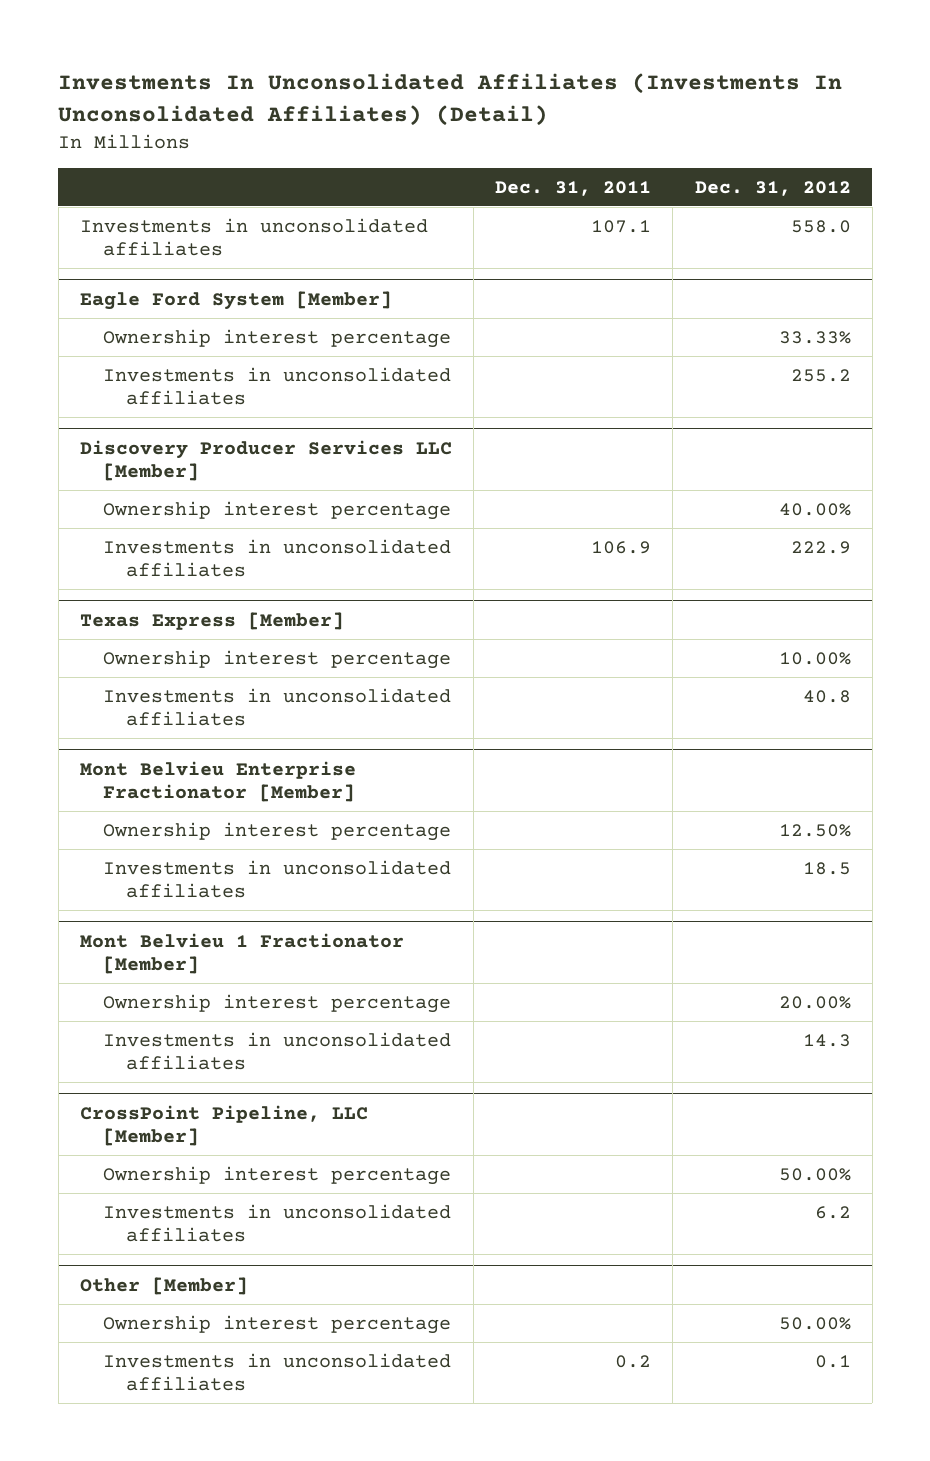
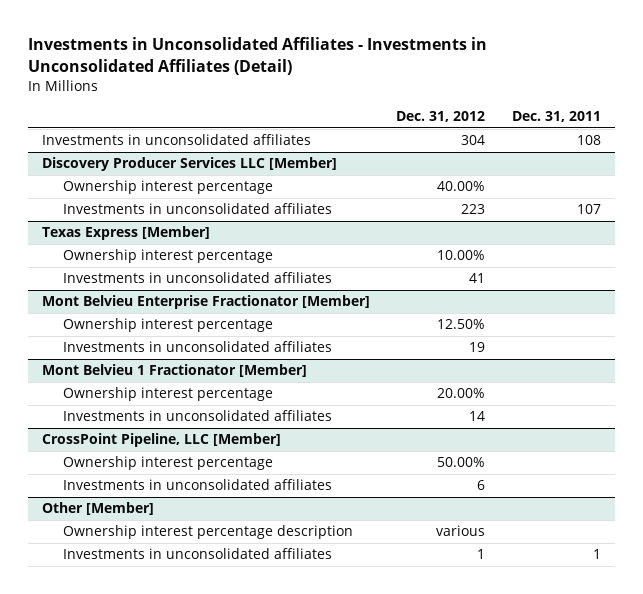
- Investments In Unconsolidated Affiliates (Investments In Unconsolidated Affiliates) (Detail)
+ Investments in Unconsolidated Affiliates - Investments in Unconsolidated Affiliates (Detail)
- | Dec. 31, 2011 | Dec. 31, 2012
+ | Dec. 31, 2012 | Dec. 31, 2011
- Investments in unconsolidated affiliates | 107.1 | 558.0
- Eagle Ford System [Member]
- Ownership interest percentage | | 33.33%
- Investments in unconsolidated affiliates | | 255.2
+ Investments in unconsolidated affiliates | 304 | 108
@ Discovery Producer Services LLC [Member]
- Investments in unconsolidated affiliates | 106.9 | 222.9
+ Investments in unconsolidated affiliates | 223 | 107
@ Texas Express [Member]
- Investments in unconsolidated affiliates | | 40.8
+ Investments in unconsolidated affiliates | 41 |
@ Mont Belvieu Enterprise Fractionator [Member]
- Investments in unconsolidated affiliates | | 18.5
+ Investments in unconsolidated affiliates | 19 |
@ Mont Belvieu 1 Fractionator [Member]
- Investments in unconsolidated affiliates | | 14.3
+ Investments in unconsolidated affiliates | 14 |
@ CrossPoint Pipeline, LLC [Member]
- Investments in unconsolidated affiliates | | 6.2
+ Investments in unconsolidated affiliates | 6 |
@ Other [Member]
- Ownership interest percentage | | 50.00%
- Investments in unconsolidated affiliates | 0.2 | 0.1
+ Ownership interest percentage description | various |
+ Investments in unconsolidated affiliates | 1 | 1

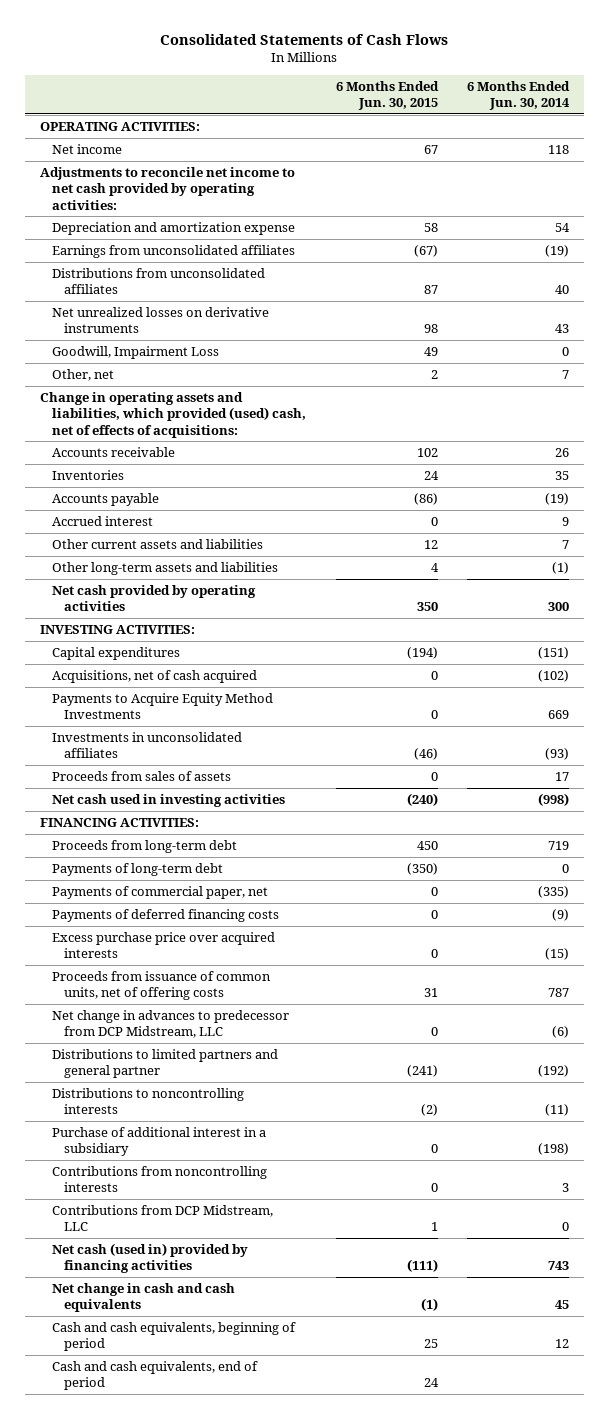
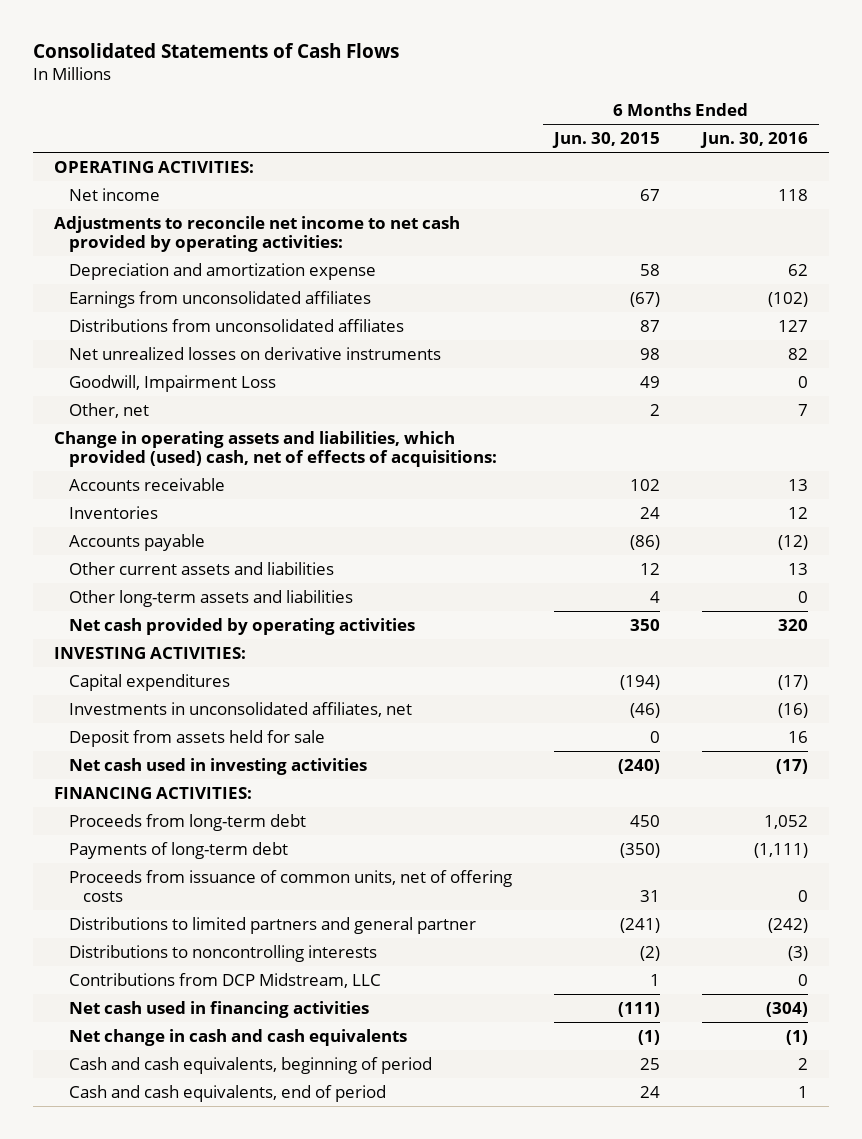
- | 6 Months Ended Jun. 30, 2015 | 6 Months Ended Jun. 30, 2014
+ | 6 Months Ended Jun. 30, 2015 | 6 Months Ended Jun. 30, 2016
- Accrued interest | 0 | 9
- Acquisitions, net of cash acquired | 0 | (102)
- Payments to Acquire Equity Method Investments | 0 | 669
- Investments in unconsolidated affiliates | (46) | (93)
- Proceeds from sales of assets | 0 | 17
+ Investments in unconsolidated affiliates, net | (46) | (16)
+ Deposit from assets held for sale | 0 | 16
- Payments of commercial paper, net | 0 | (335)
- Payments of deferred financing costs | 0 | (9)
- Excess purchase price over acquired interests | 0 | (15)
- Net change in advances to predecessor from DCP Midstream, LLC | 0 | (6)
- Purchase of additional interest in a subsidiary | 0 | (198)
- Contributions from noncontrolling interests | 0 | 3
- Net cash (used in) provided by financing activities | (111) | 743
+ Net cash used in financing activities | (111) | (304)

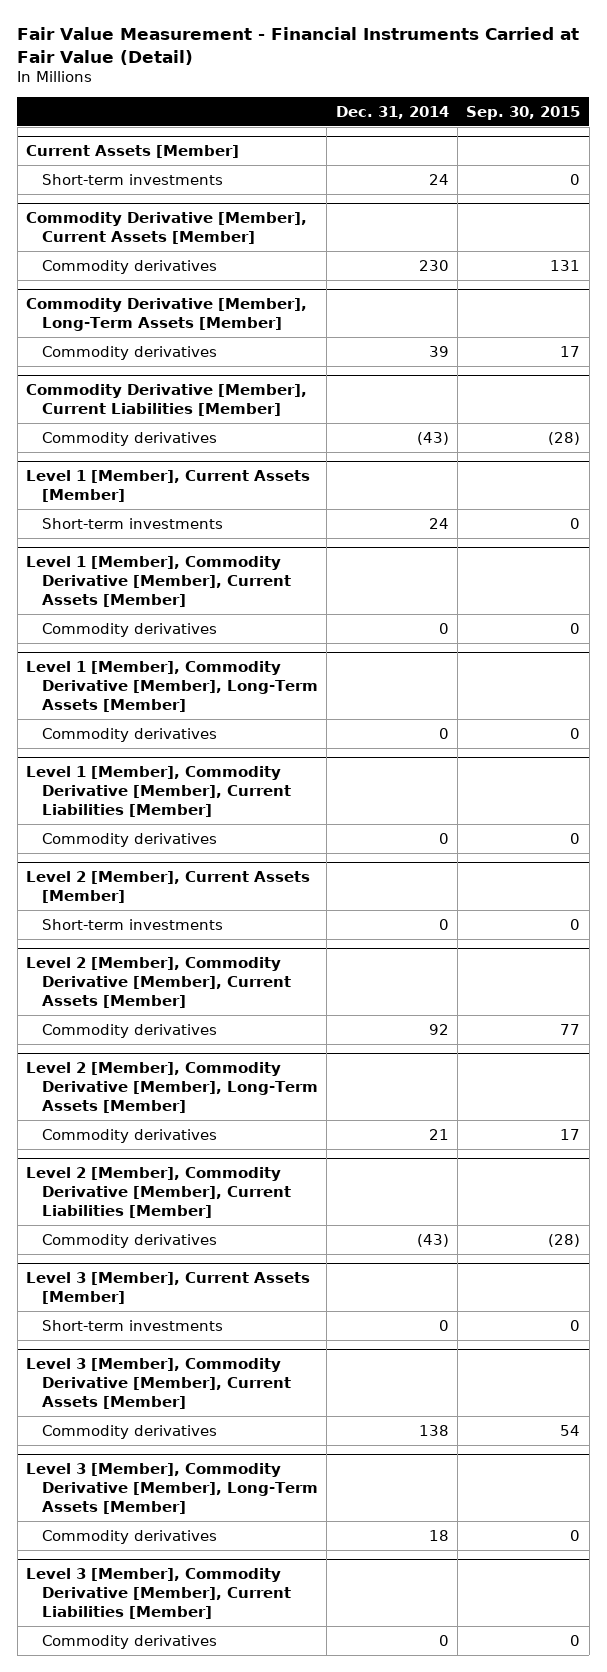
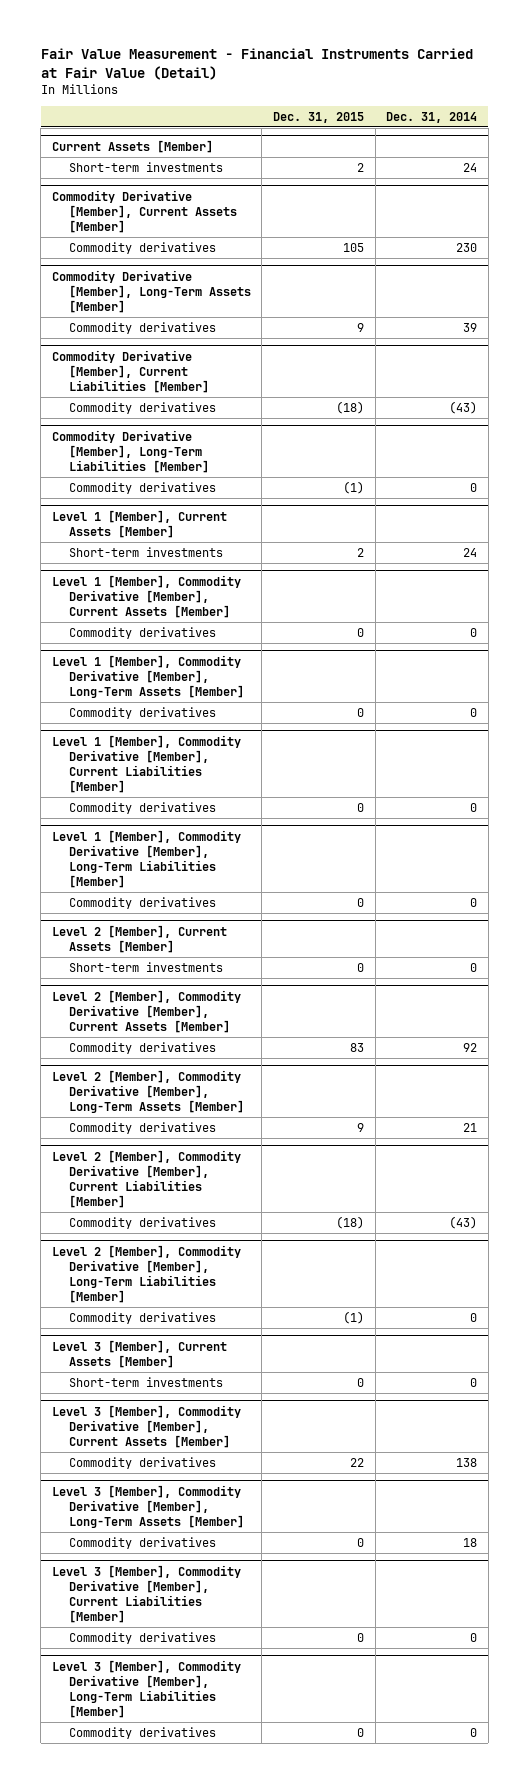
- | Dec. 31, 2014 | Sep. 30, 2015
+ | Dec. 31, 2015 | Dec. 31, 2014
+ Commodity Derivative [Member], Long-Term Liabilities [Member]
+ Commodity derivatives | (1) | 0
+ Level 1 [Member], Commodity Derivative [Member], Long-Term Liabilities [Member]
+ Commodity derivatives | 0 | 0
+ Level 2 [Member], Commodity Derivative [Member], Long-Term Liabilities [Member]
+ Commodity derivatives | (1) | 0
+ Level 3 [Member], Commodity Derivative [Member], Long-Term Liabilities [Member]
+ Commodity derivatives | 0 | 0

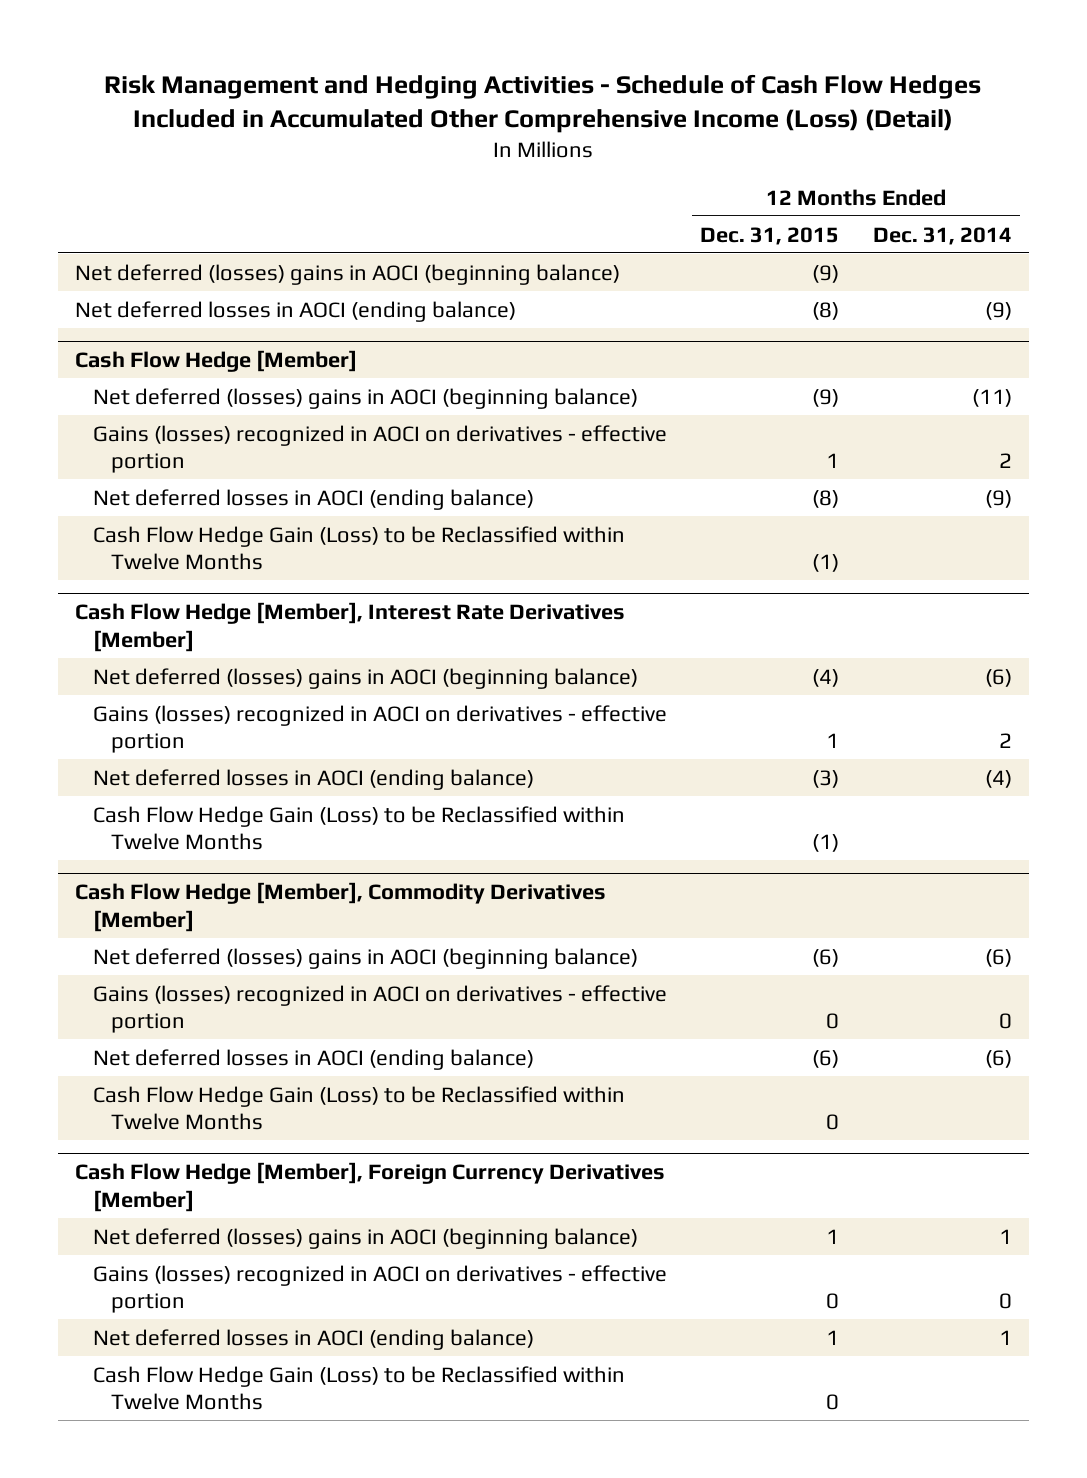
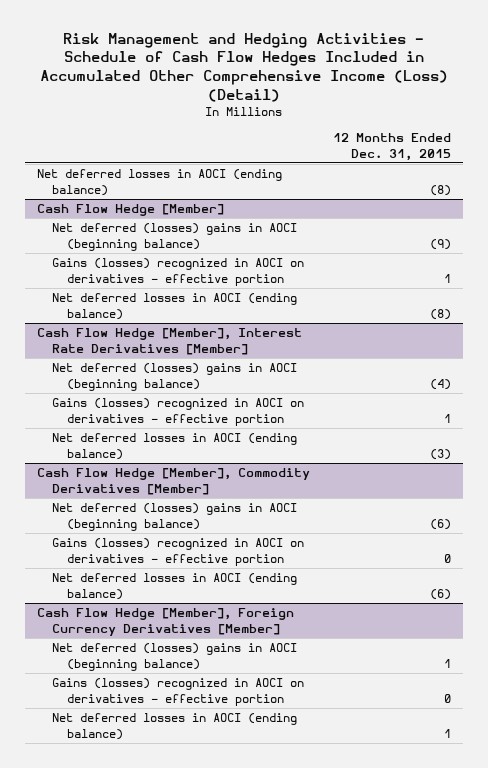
- | 12 Months Ended Dec. 31, 2015 | 12 Months Ended Dec. 31, 2014
+ | 12 Months Ended Dec. 31, 2015
- Net deferred (losses) gains in AOCI (beginning balance) | (9) |
@ Cash Flow Hedge [Member]
- Cash Flow Hedge Gain (Loss) to be Reclassified within Twelve Months | (1) |
@ Cash Flow Hedge [Member], Interest Rate Derivatives [Member]
- Cash Flow Hedge Gain (Loss) to be Reclassified within Twelve Months | (1) |
@ Cash Flow Hedge [Member], Commodity Derivatives [Member]
- Cash Flow Hedge Gain (Loss) to be Reclassified within Twelve Months | 0 |
@ Cash Flow Hedge [Member], Foreign Currency Derivatives [Member]
- Cash Flow Hedge Gain (Loss) to be Reclassified within Twelve Months | 0 |

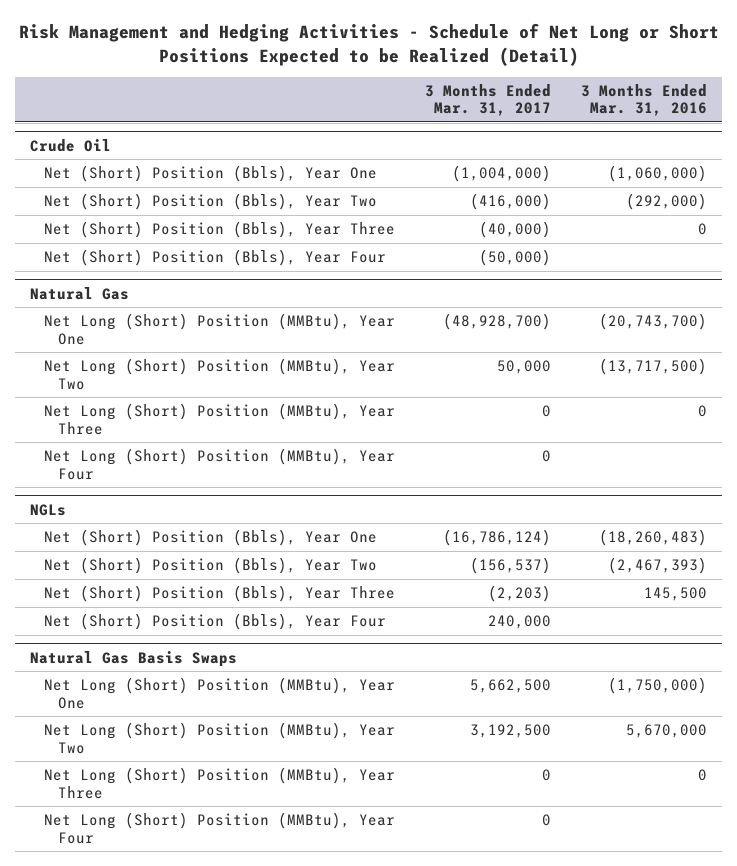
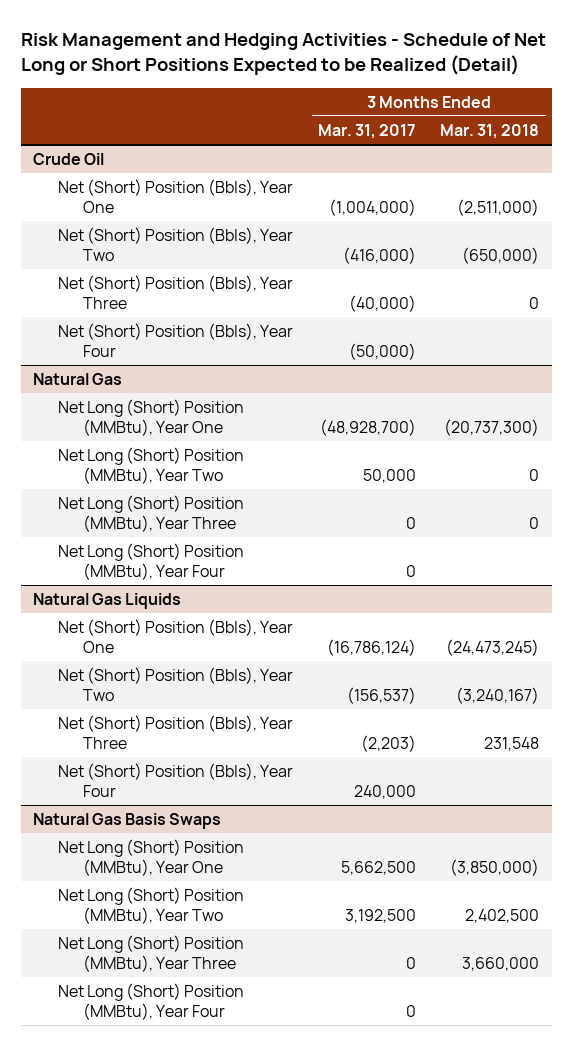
- | 3 Months Ended Mar. 31, 2017 | 3 Months Ended Mar. 31, 2016
+ | 3 Months Ended Mar. 31, 2017 | 3 Months Ended Mar. 31, 2018
- NGLs
+ Natural Gas Liquids

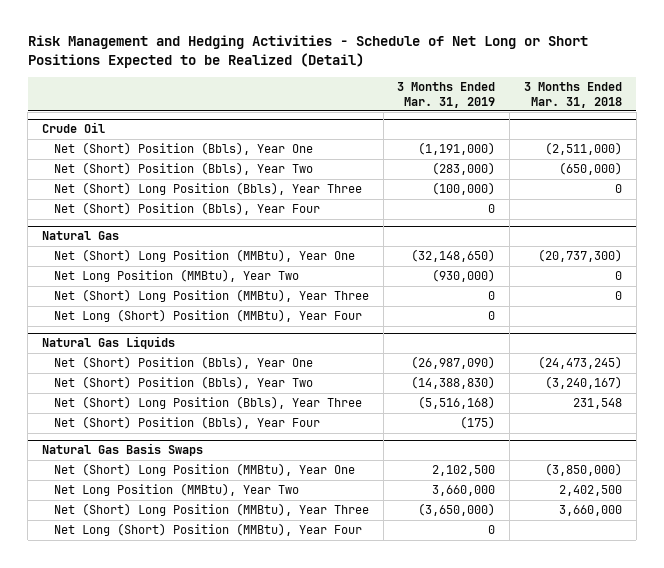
- | 3 Months Ended Mar. 31, 2017 | 3 Months Ended Mar. 31, 2018
+ | 3 Months Ended Mar. 31, 2019 | 3 Months Ended Mar. 31, 2018
@ Crude Oil
- Net (Short) Position (Bbls), Year Three | (40,000) | 0
+ Net (Short) Long Position (Bbls), Year Three | (100,000) | 0
@ Natural Gas
- Net Long (Short) Position (MMBtu), Year One | (48,928,700) | (20,737,300)
- Net Long (Short) Position (MMBtu), Year Two | 50,000 | 0
- Net Long (Short) Position (MMBtu), Year Three | 0 | 0
+ Net (Short) Long Position (MMBtu), Year One | (32,148,650) | (20,737,300)
+ Net Long Position (MMBtu), Year Two | (930,000) | 0
+ Net (Short) Long Position (MMBtu), Year Three | 0 | 0
@ Natural Gas Liquids
- Net (Short) Position (Bbls), Year Three | (2,203) | 231,548
+ Net (Short) Long Position (Bbls), Year Three | (5,516,168) | 231,548
@ Natural Gas Basis Swaps
- Net Long (Short) Position (MMBtu), Year One | 5,662,500 | (3,850,000)
- Net Long (Short) Position (MMBtu), Year Two | 3,192,500 | 2,402,500
- Net Long (Short) Position (MMBtu), Year Three | 0 | 3,660,000
+ Net (Short) Long Position (MMBtu), Year One | 2,102,500 | (3,850,000)
+ Net Long Position (MMBtu), Year Two | 3,660,000 | 2,402,500
+ Net (Short) Long Position (MMBtu), Year Three | (3,650,000) | 3,660,000

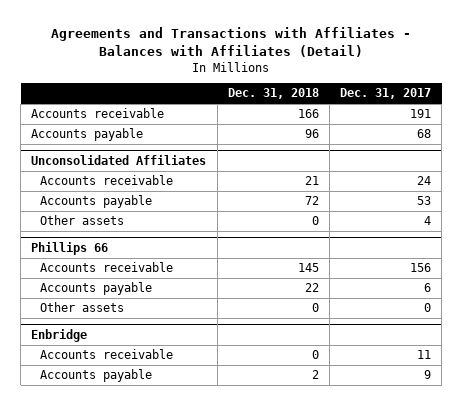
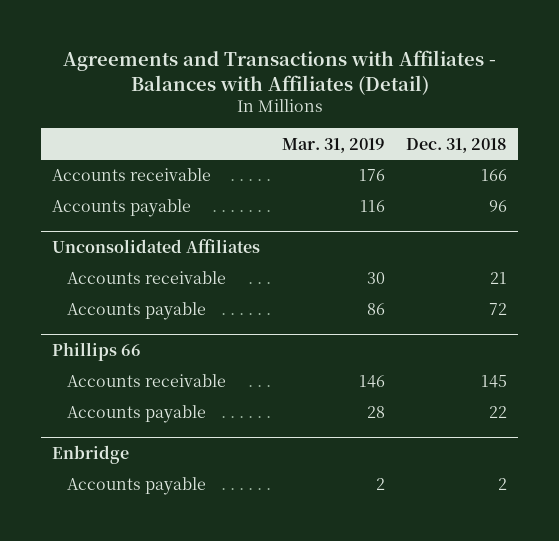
- | Dec. 31, 2018 | Dec. 31, 2017
+ | Mar. 31, 2019 | Dec. 31, 2018
@ Unconsolidated Affiliates
- Other assets | 0 | 4
@ Phillips 66
- Other assets | 0 | 0
@ Enbridge
- Accounts receivable | 0 | 11

